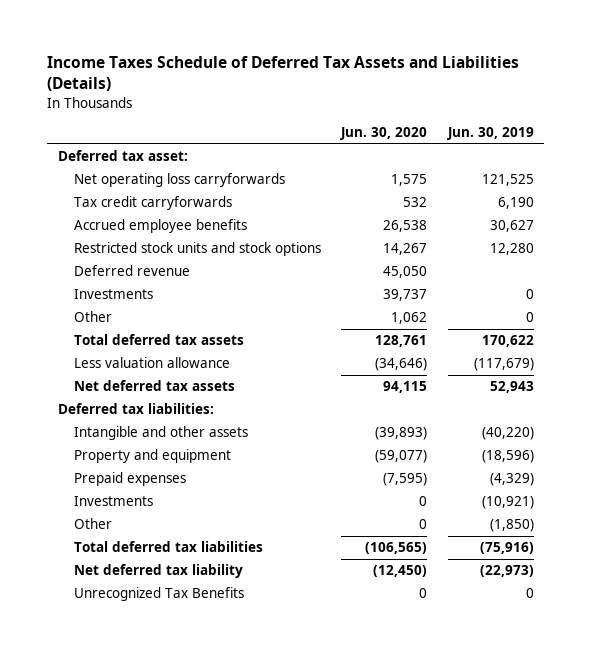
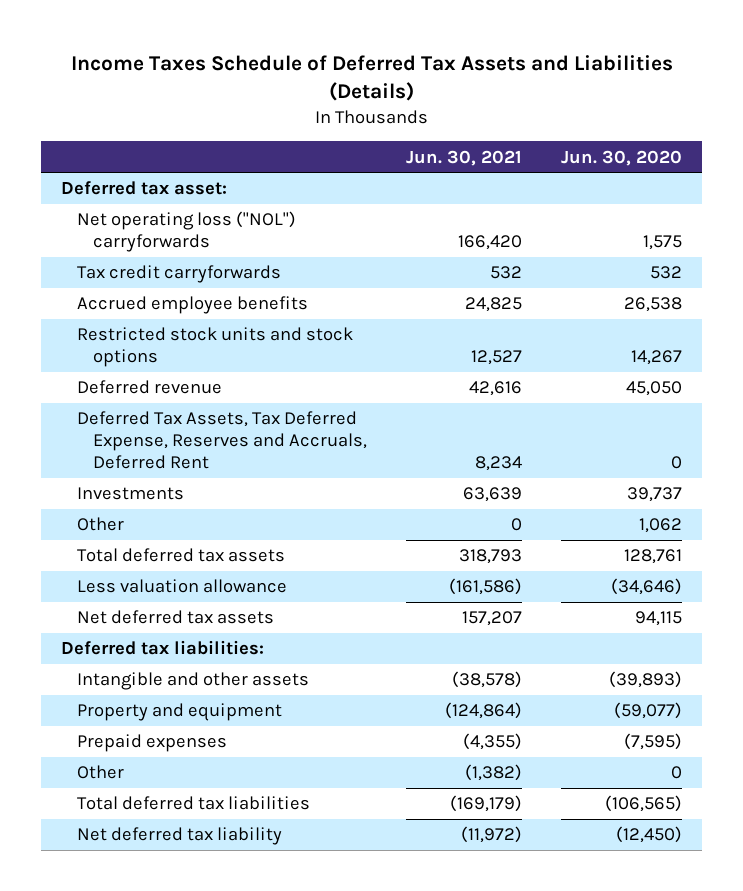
- | Jun. 30, 2020 | Jun. 30, 2019
+ | Jun. 30, 2021 | Jun. 30, 2020
- Net operating loss carryforwards | 1,575 | 121,525
+ Net operating loss ("NOL") carryforwards | 166,420 | 1,575
+ Deferred Tax Assets, Tax Deferred Expense, Reserves and Accruals, Deferred Rent | 8,234 | 0
- Investments | 0 | (10,921)
- Unrecognized Tax Benefits | 0 | 0

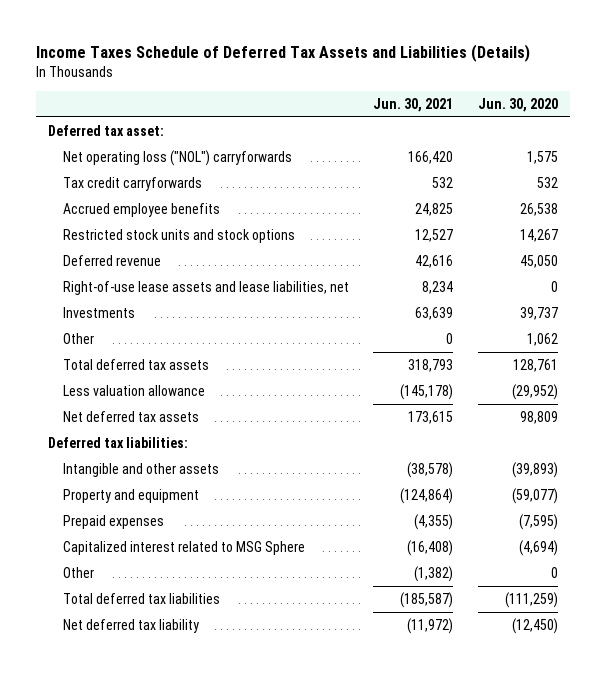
- Deferred Tax Assets, Tax Deferred Expense, Reserves and Accruals, Deferred Rent | 8,234 | 0
+ Right-of-use lease assets and lease liabilities, net | 8,234 | 0
- Less valuation allowance | (161,586) | (34,646)
- Net deferred tax assets | 157,207 | 94,115
+ Less valuation allowance | (145,178) | (29,952)
+ Net deferred tax assets | 173,615 | 98,809
+ Capitalized interest related to MSG Sphere | (16,408) | (4,694)
- Total deferred tax liabilities | (169,179) | (106,565)
+ Total deferred tax liabilities | (185,587) | (111,259)

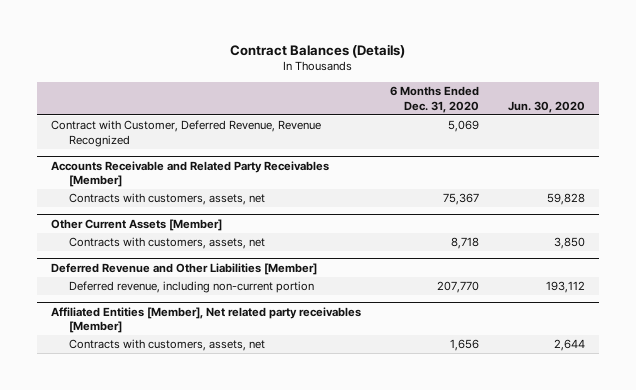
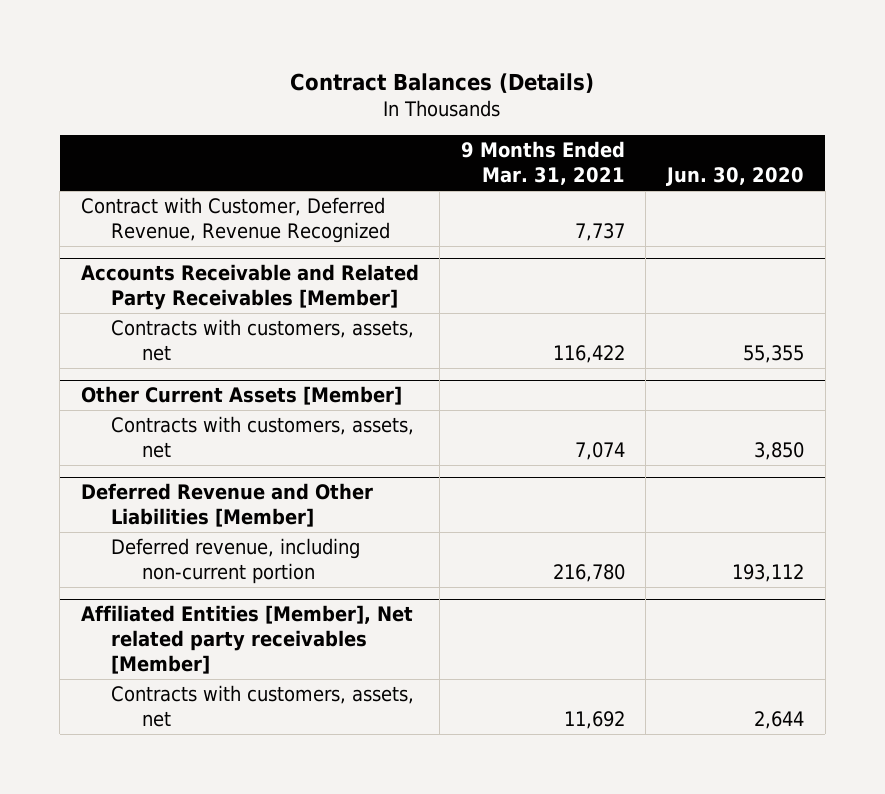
- | 6 Months Ended Dec. 31, 2020 | Jun. 30, 2020
+ | 9 Months Ended Mar. 31, 2021 | Jun. 30, 2020
@ Accounts Receivable and Related Party Receivables [Member]
- Contracts with customers, assets, net | 75,367 | 59,828
+ Contracts with customers, assets, net | 116,422 | 55,355

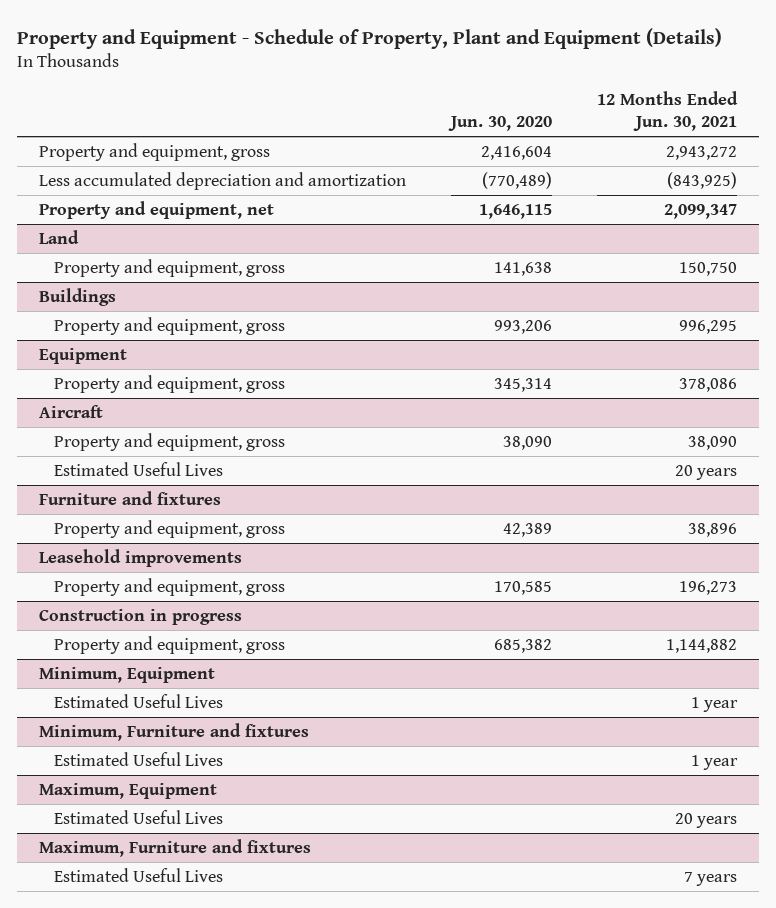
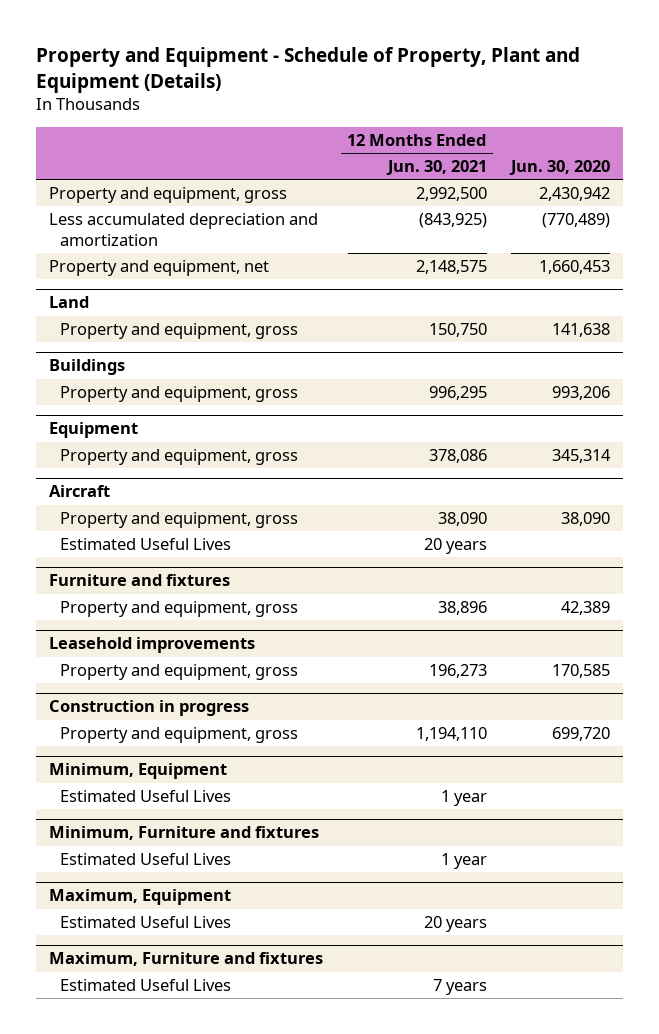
- | Jun. 30, 2020 | 12 Months Ended Jun. 30, 2021
+ | 12 Months Ended Jun. 30, 2021 | Jun. 30, 2020
- Property and equipment, gross | 2,416,604 | 2,943,272
+ Property and equipment, gross | 2,992,500 | 2,430,942
- Property and equipment, net | 1,646,115 | 2,099,347
+ Property and equipment, net | 2,148,575 | 1,660,453
@ Construction in progress
- Property and equipment, gross | 685,382 | 1,144,882
+ Property and equipment, gross | 1,194,110 | 699,720

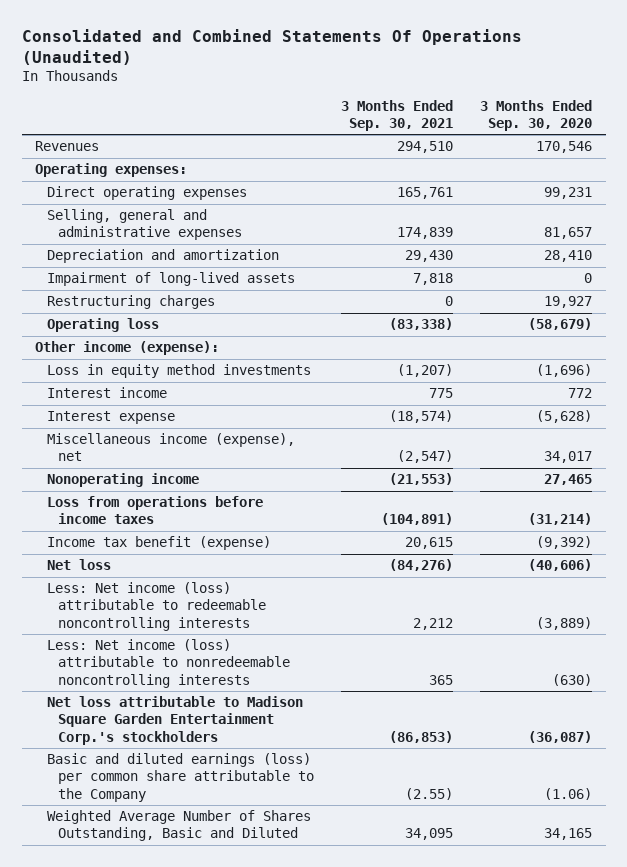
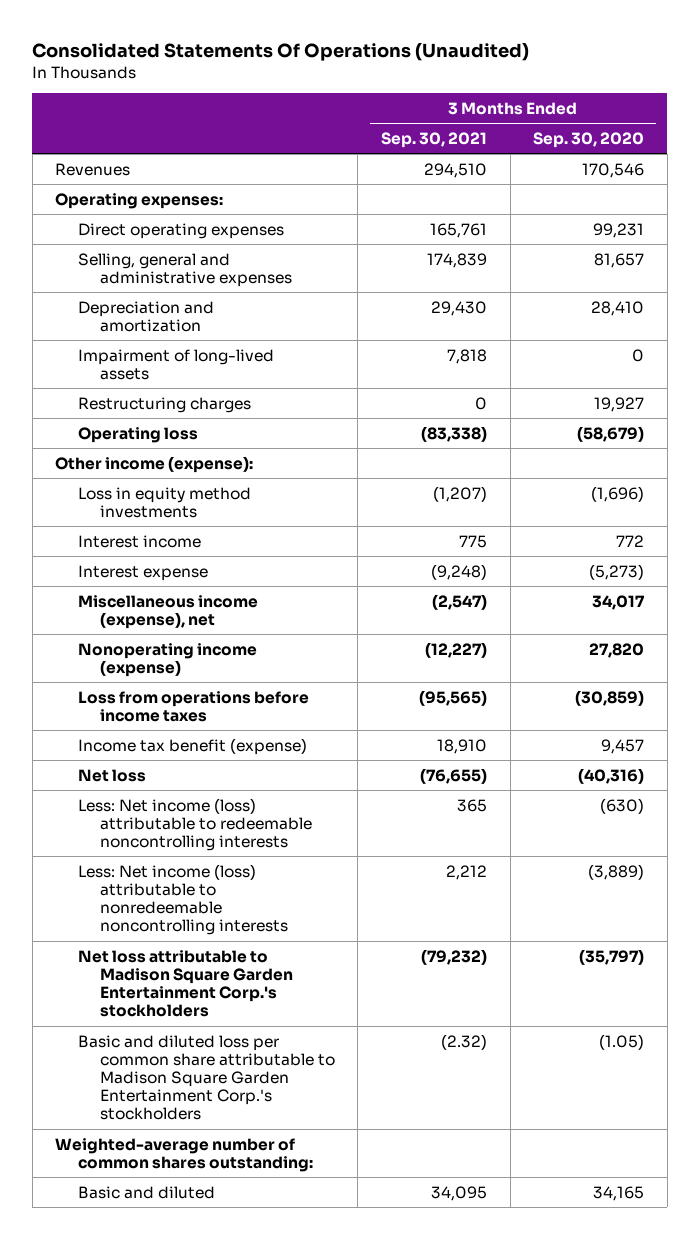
- Consolidated and Combined Statements Of Operations (Unaudited)
+ Consolidated Statements Of Operations (Unaudited)
- Interest expense | (18,574) | (5,628)
+ Interest expense | (9,248) | (5,273)
- Nonoperating income | (21,553) | 27,465
- Loss from operations before income taxes | (104,891) | (31,214)
- Income tax benefit (expense) | 20,615 | (9,392)
- Net loss | (84,276) | (40,606)
- Less: Net income (loss) attributable to redeemable noncontrolling interests | 2,212 | (3,889)
- Less: Net income (loss) attributable to nonredeemable noncontrolling interests | 365 | (630)
- Net loss attributable to Madison Square Garden Entertainment Corp.'s stockholders | (86,853) | (36,087)
- Basic and diluted earnings (loss) per common share attributable to the Company | (2.55) | (1.06)
- Weighted Average Number of Shares Outstanding, Basic and Diluted | 34,095 | 34,165
+ Nonoperating income (expense) | (12,227) | 27,820
+ Loss from operations before income taxes | (95,565) | (30,859)
+ Income tax benefit (expense) | 18,910 | 9,457
+ Net loss | (76,655) | (40,316)
+ Less: Net income (loss) attributable to redeemable noncontrolling interests | 365 | (630)
+ Less: Net income (loss) attributable to nonredeemable noncontrolling interests | 2,212 | (3,889)
+ Net loss attributable to Madison Square Garden Entertainment Corp.'s stockholders | (79,232) | (35,797)
+ Basic and diluted loss per common share attributable to Madison Square Garden Entertainment Corp.'s stockholders | (2.32) | (1.05)
+ Weighted-average number of common shares outstanding:
+ Basic and diluted | 34,095 | 34,165

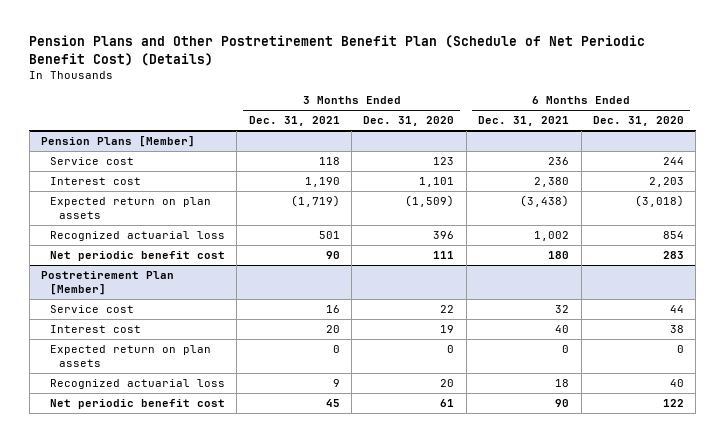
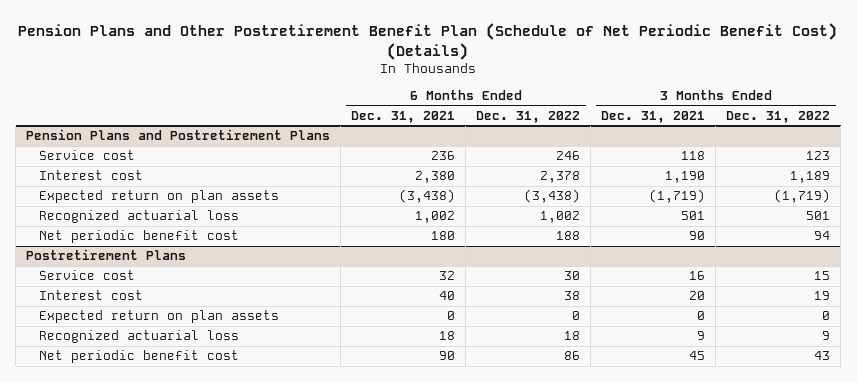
- | 3 Months Ended Dec. 31, 2021 | 3 Months Ended Dec. 31, 2020 | 6 Months Ended Dec. 31, 2021 | 6 Months Ended Dec. 31, 2020
+ | 6 Months Ended Dec. 31, 2021 | 6 Months Ended Dec. 31, 2022 | 3 Months Ended Dec. 31, 2021 | 3 Months Ended Dec. 31, 2022
- Pension Plans [Member]
+ Pension Plans and Postretirement Plans
- Postretirement Plan [Member]
+ Postretirement Plans

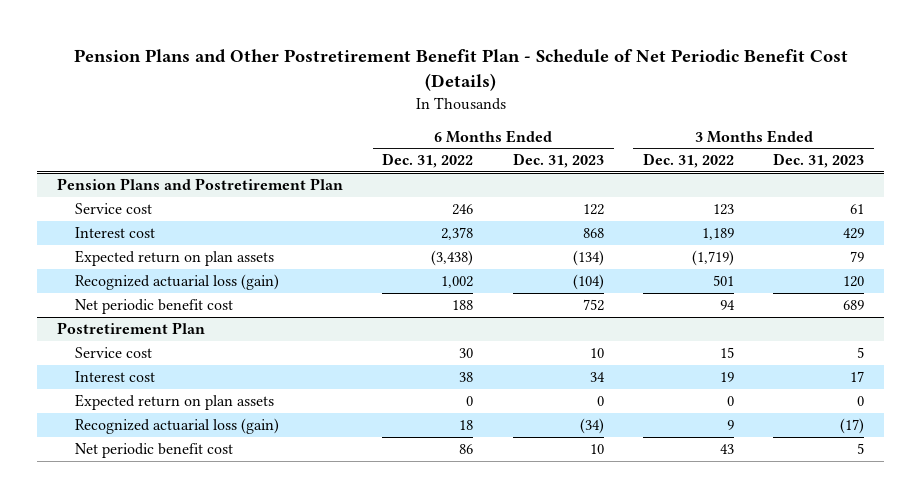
- Pension Plans and Other Postretirement Benefit Plan (Schedule of Net Periodic Benefit Cost) (Details)
+ Pension Plans and Other Postretirement Benefit Plan - Schedule of Net Periodic Benefit Cost (Details)
- | 6 Months Ended Dec. 31, 2021 | 6 Months Ended Dec. 31, 2022 | 3 Months Ended Dec. 31, 2021 | 3 Months Ended Dec. 31, 2022
+ | 6 Months Ended Dec. 31, 2022 | 6 Months Ended Dec. 31, 2023 | 3 Months Ended Dec. 31, 2022 | 3 Months Ended Dec. 31, 2023
- Pension Plans and Postretirement Plans
+ Pension Plans and Postretirement Plan
- Recognized actuarial loss | 1,002 | 1,002 | 501 | 501
+ Recognized actuarial loss (gain) | 1,002 | (104) | 501 | 120
- Postretirement Plans
+ Postretirement Plan
- Recognized actuarial loss | 18 | 18 | 9 | 9
+ Recognized actuarial loss (gain) | 18 | (34) | 9 | (17)

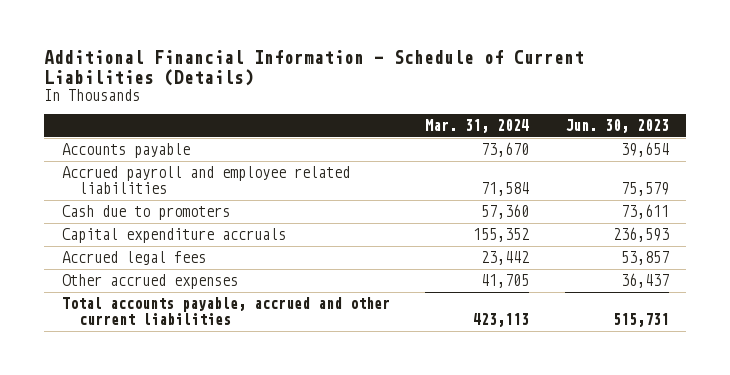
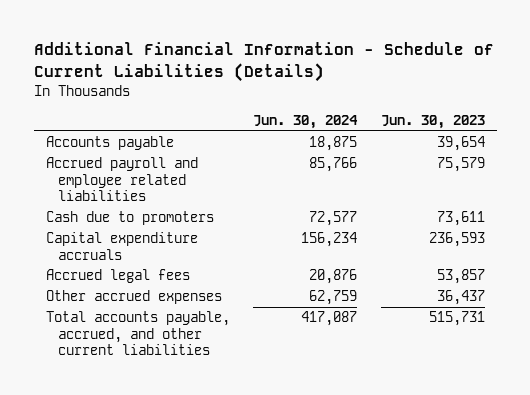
- | Mar. 31, 2024 | Jun. 30, 2023
+ | Jun. 30, 2024 | Jun. 30, 2023
- Total accounts payable, accrued and other current liabilities | 423,113 | 515,731
+ Total accounts payable, accrued, and other current liabilities | 417,087 | 515,731

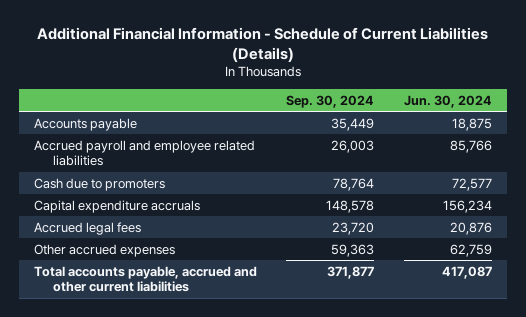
- | Jun. 30, 2024 | Jun. 30, 2023
+ | Sep. 30, 2024 | Jun. 30, 2024
- Total accounts payable, accrued, and other current liabilities | 417,087 | 515,731
+ Total accounts payable, accrued and other current liabilities | 371,877 | 417,087

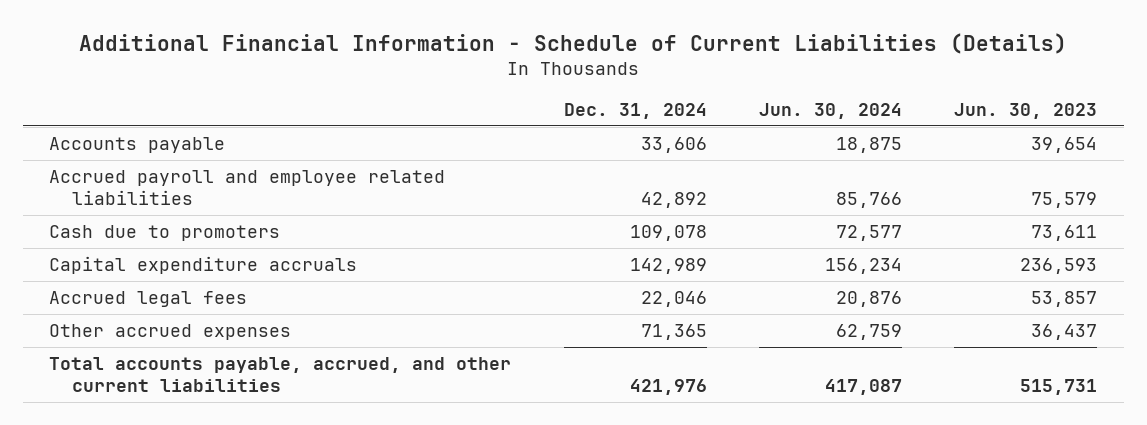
- | Sep. 30, 2024 | Jun. 30, 2024
+ | Dec. 31, 2024 | Jun. 30, 2024 | Jun. 30, 2023
- Total accounts payable, accrued and other current liabilities | 371,877 | 417,087
+ Total accounts payable, accrued, and other current liabilities | 421,976 | 417,087 | 515,731

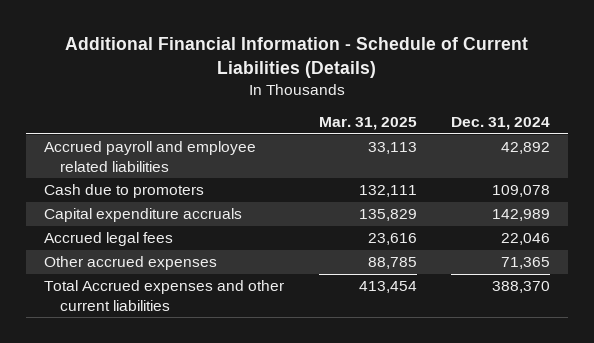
- | Dec. 31, 2024 | Jun. 30, 2024 | Jun. 30, 2023
+ | Mar. 31, 2025 | Dec. 31, 2024
- Accounts payable | 33,606 | 18,875 | 39,654
- Total accounts payable, accrued, and other current liabilities | 421,976 | 417,087 | 515,731
+ Total Accrued expenses and other current liabilities | 413,454 | 388,370

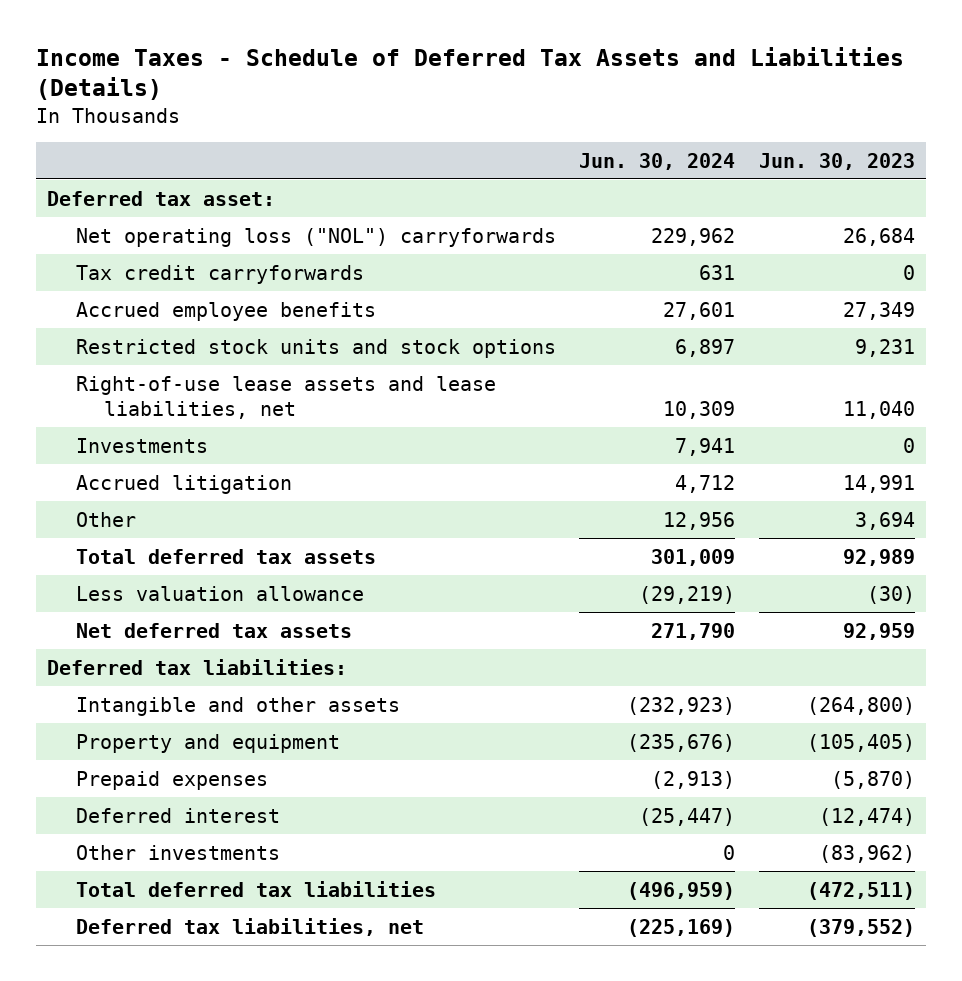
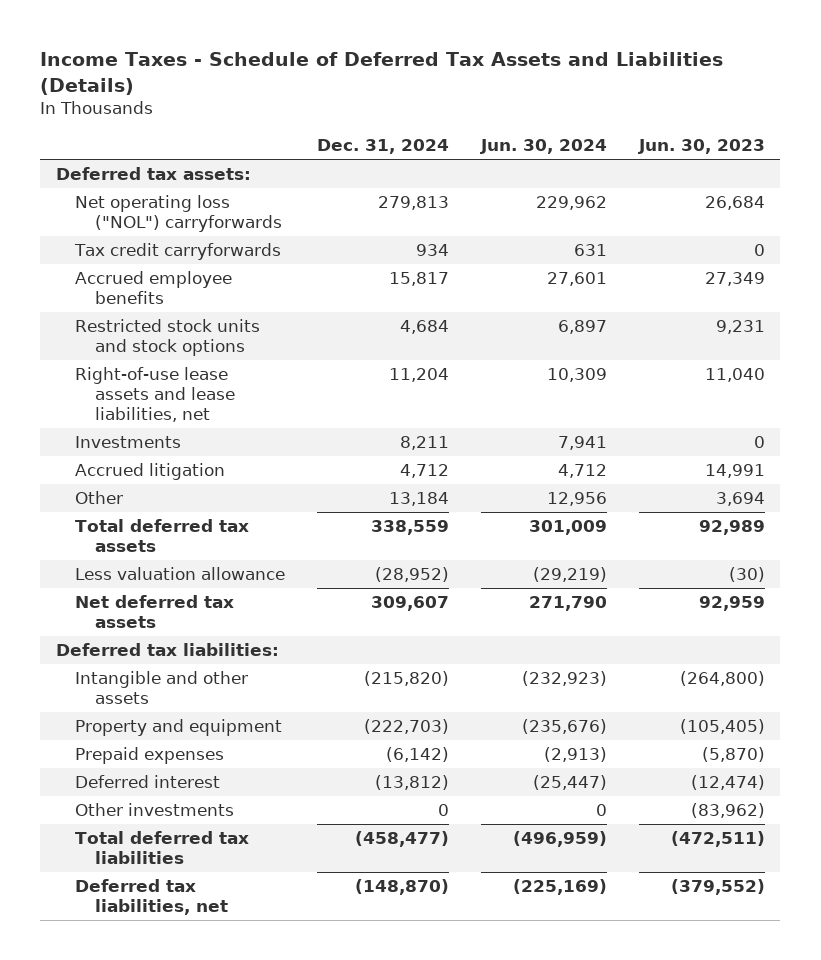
- | Jun. 30, 2024 | Jun. 30, 2023
+ | Dec. 31, 2024 | Jun. 30, 2024 | Jun. 30, 2023
- Deferred tax asset:
+ Deferred tax assets:

